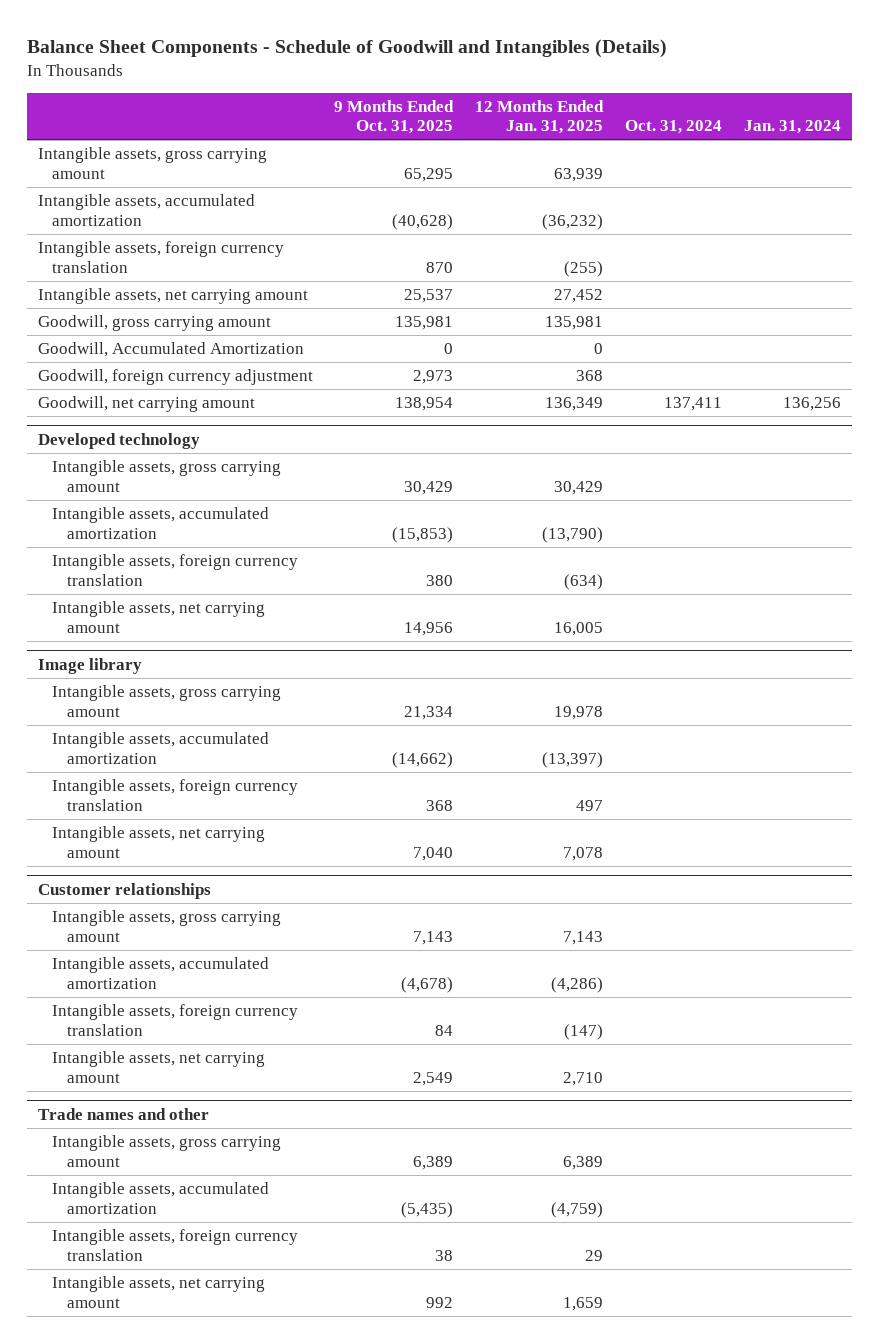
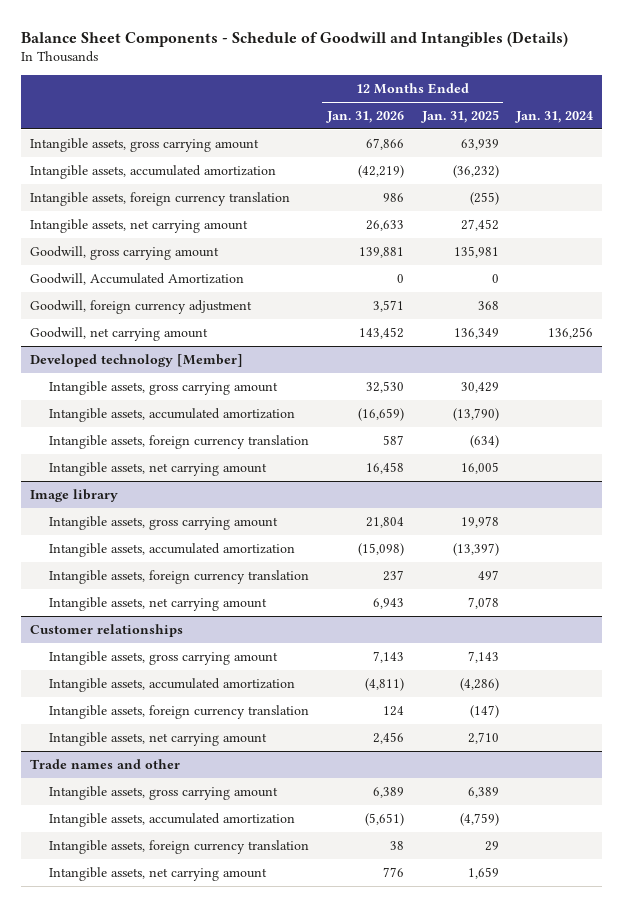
- | 9 Months Ended Oct. 31, 2025 | 12 Months Ended Jan. 31, 2025 | Oct. 31, 2024 | Jan. 31, 2024
+ | 12 Months Ended Jan. 31, 2026 | 12 Months Ended Jan. 31, 2025 | Jan. 31, 2024
- Developed technology
+ Developed technology [Member]

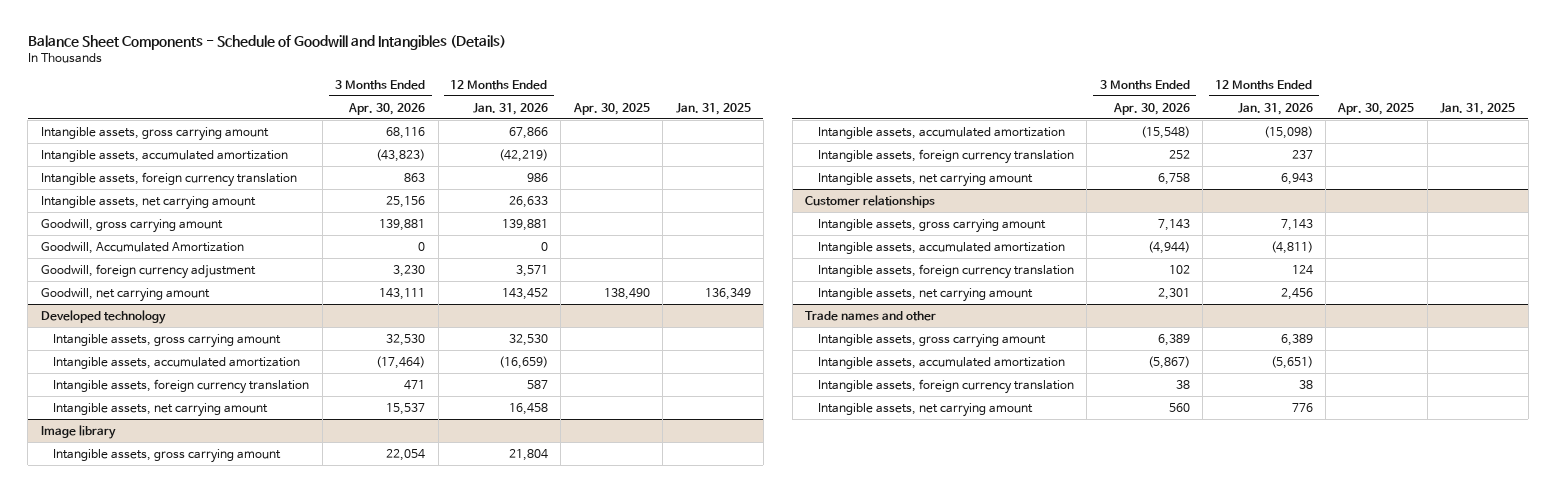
- | 12 Months Ended Jan. 31, 2026 | 12 Months Ended Jan. 31, 2025 | Jan. 31, 2024
+ | 3 Months Ended Apr. 30, 2026 | 12 Months Ended Jan. 31, 2026 | Apr. 30, 2025 | Jan. 31, 2025
- Developed technology [Member]
+ Developed technology

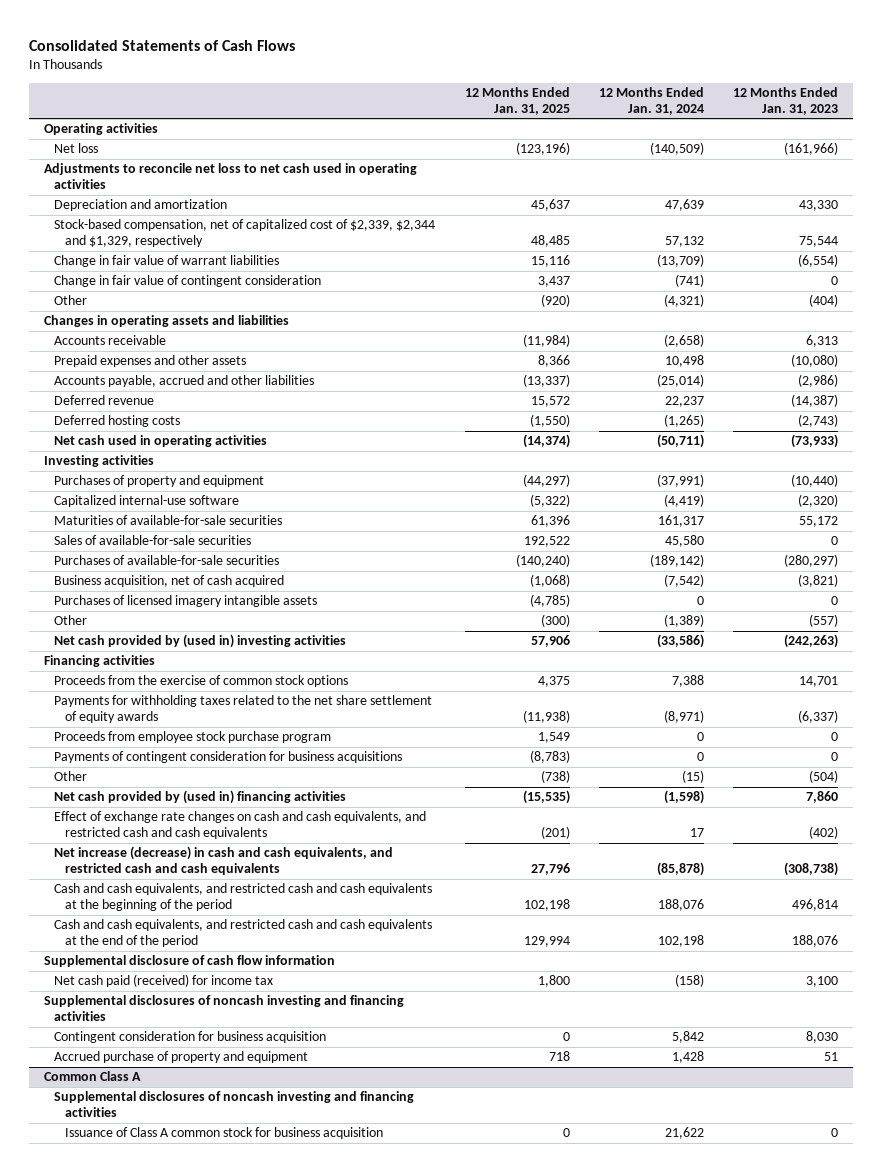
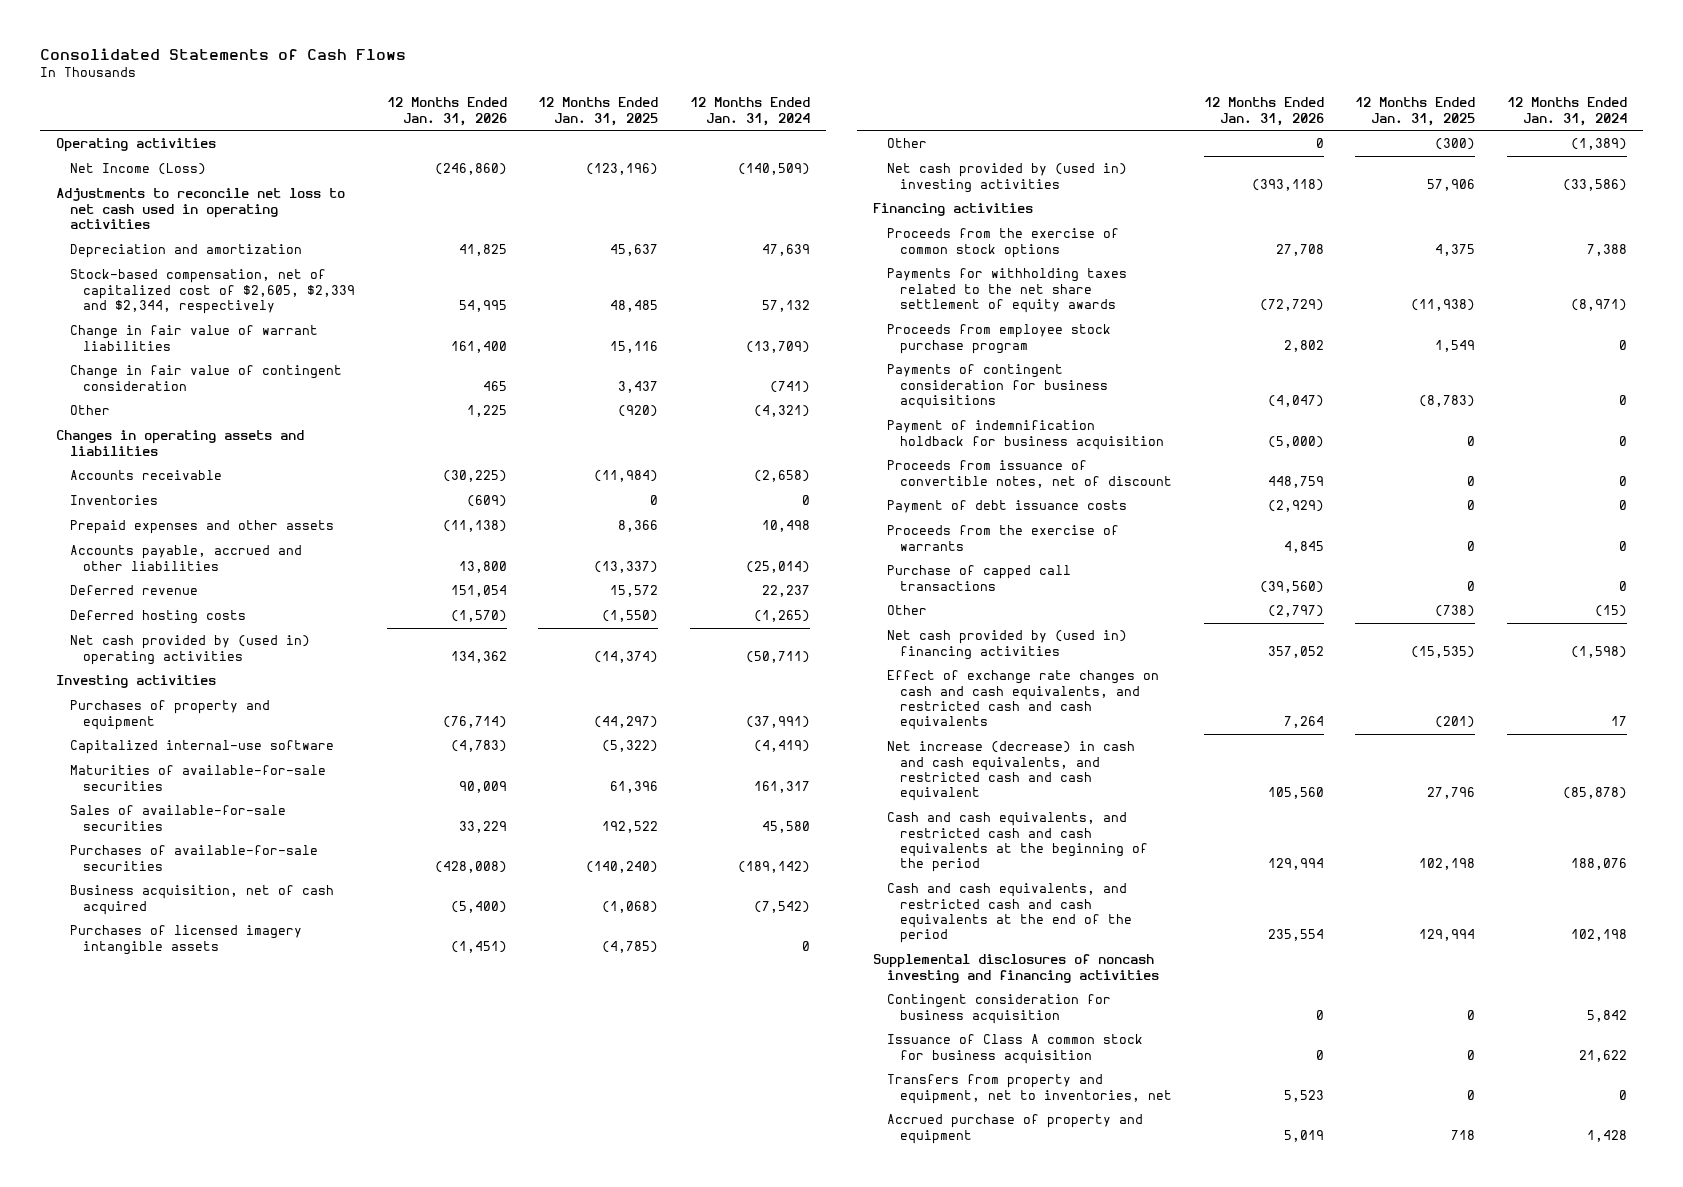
- | 12 Months Ended Jan. 31, 2025 | 12 Months Ended Jan. 31, 2024 | 12 Months Ended Jan. 31, 2023
+ | 12 Months Ended Jan. 31, 2026 | 12 Months Ended Jan. 31, 2025 | 12 Months Ended Jan. 31, 2024
- Net loss | (123,196) | (140,509) | (161,966)
+ Net Income (Loss) | (246,860) | (123,196) | (140,509)
- Stock-based compensation, net of capitalized cost of $2,339, $2,344 and $1,329, respectively | 48,485 | 57,132 | 75,544
+ Stock-based compensation, net of capitalized cost of $2,605, $2,339 and $2,344, respectively | 54,995 | 48,485 | 57,132
+ Inventories | (609) | 0 | 0
- Net cash used in operating activities | (14,374) | (50,711) | (73,933)
+ Net cash provided by (used in) operating activities | 134,362 | (14,374) | (50,711)
+ Payment of indemnification holdback for business acquisition | (5,000) | 0 | 0
+ Proceeds from issuance of convertible notes, net of discount | 448,759 | 0 | 0
+ Payment of debt issuance costs | (2,929) | 0 | 0
+ Proceeds from the exercise of warrants | 4,845 | 0 | 0
+ Purchase of capped call transactions | (39,560) | 0 | 0
- Net increase (decrease) in cash and cash equivalents, and restricted cash and cash equivalents | 27,796 | (85,878) | (308,738)
+ Net increase (decrease) in cash and cash equivalents, and restricted cash and cash equivalent | 105,560 | 27,796 | (85,878)
- Supplemental disclosure of cash flow information
- Net cash paid (received) for income tax | 1,800 | (158) | 3,100
- Common Class A
- Supplemental disclosures of noncash investing and financing activities
+ Transfers from property and equipment, net to inventories, net | 5,523 | 0 | 0
moved down: Accrued purchase of property and equipment | 5,019 | 718 | 1,428

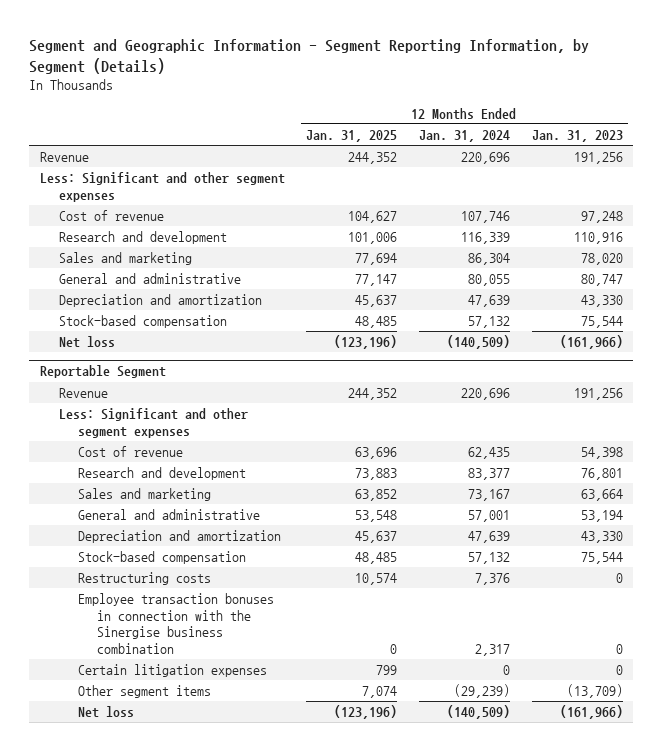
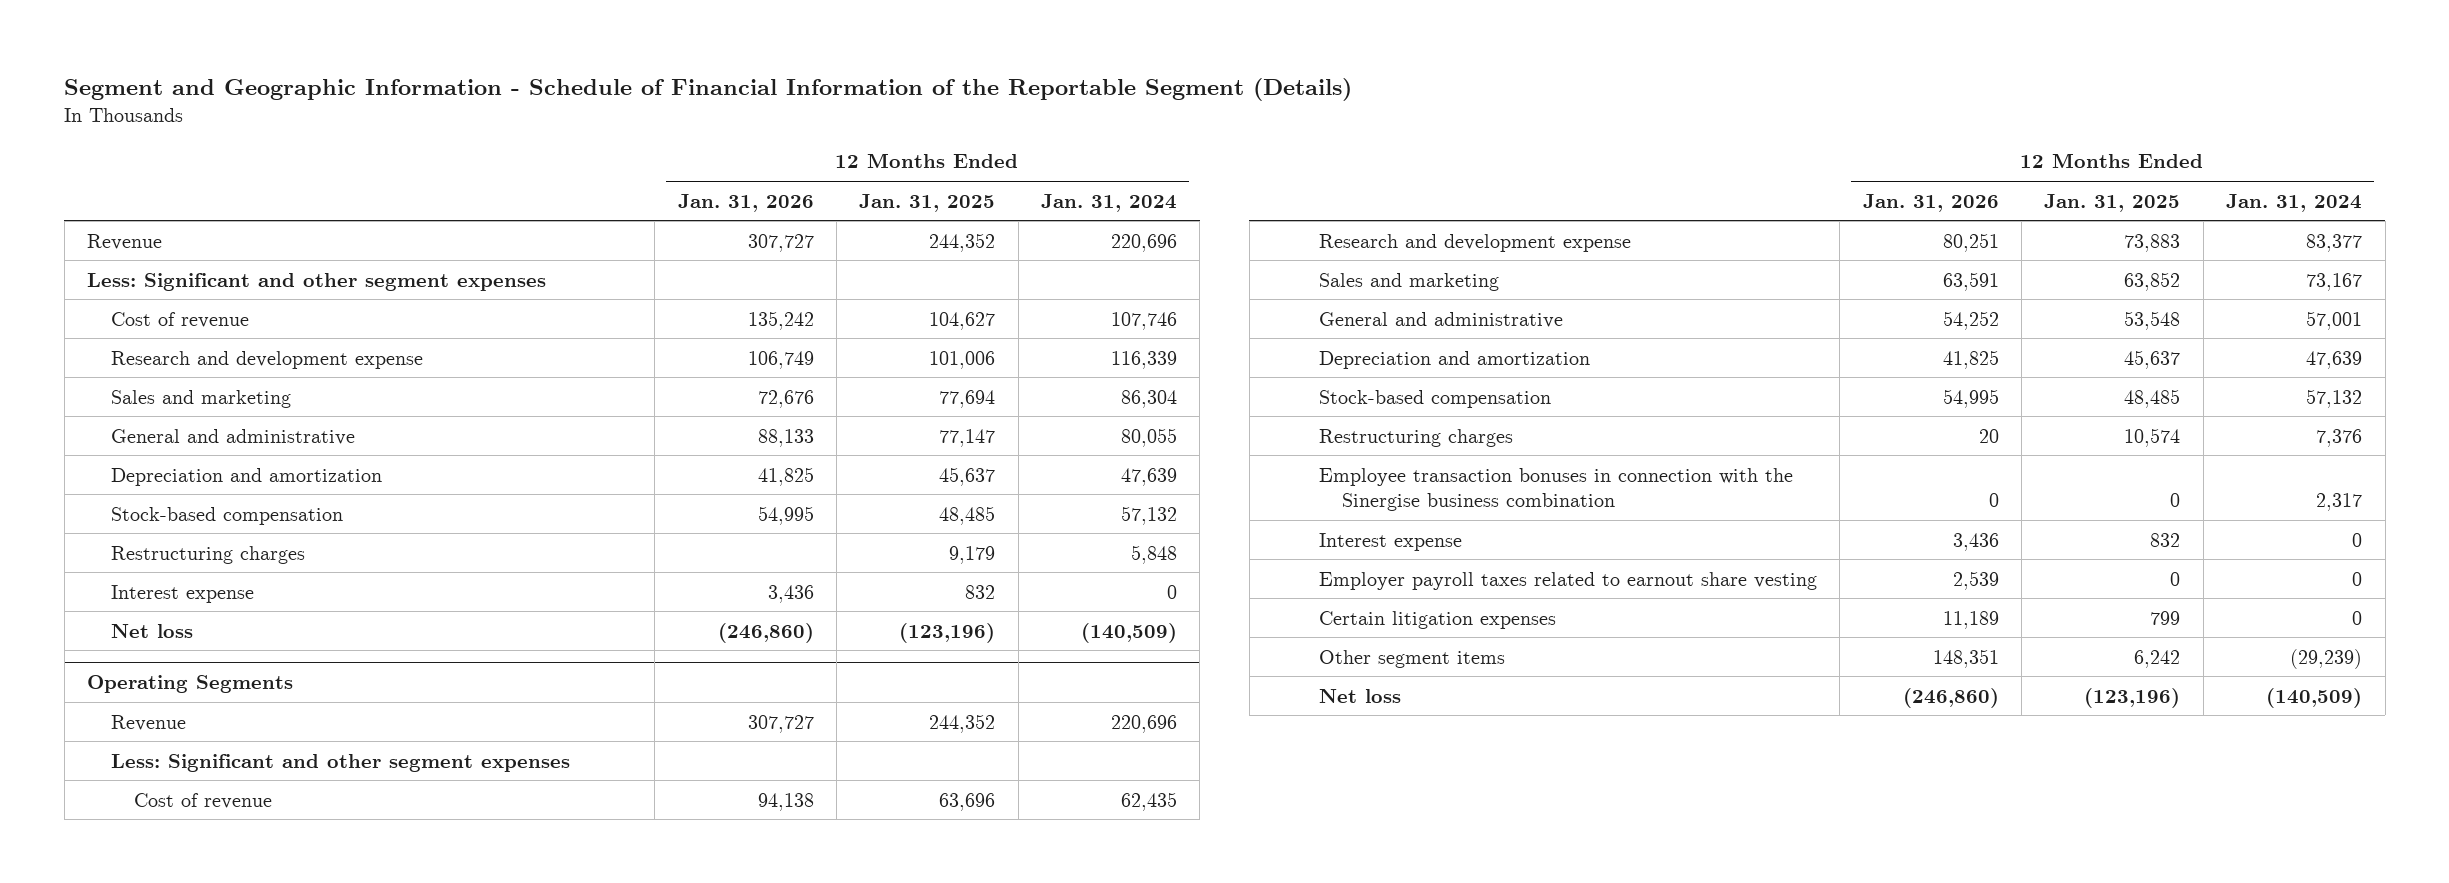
- Segment and Geographic Information - Segment Reporting Information, by Segment (Details)
+ Segment and Geographic Information - Schedule of Financial Information of the Reportable Segment (Details)
- | 12 Months Ended Jan. 31, 2025 | 12 Months Ended Jan. 31, 2024 | 12 Months Ended Jan. 31, 2023
+ | 12 Months Ended Jan. 31, 2026 | 12 Months Ended Jan. 31, 2025 | 12 Months Ended Jan. 31, 2024
- Research and development | 101,006 | 116,339 | 110,916
+ Research and development expense | 106,749 | 101,006 | 116,339
+ Restructuring charges | | 9,179 | 5,848
+ Interest expense | 3,436 | 832 | 0
- Reportable Segment
+ Operating Segments
- Research and development | 73,883 | 83,377 | 76,801
+ Research and development expense | 80,251 | 73,883 | 83,377
- Restructuring costs | 10,574 | 7,376 | 0
+ Restructuring charges | 20 | 10,574 | 7,376
+ Interest expense | 3,436 | 832 | 0
+ Employer payroll taxes related to earnout share vesting | 2,539 | 0 | 0
- Other segment items | 7,074 | (29,239) | (13,709)
+ Other segment items | 148,351 | 6,242 | (29,239)

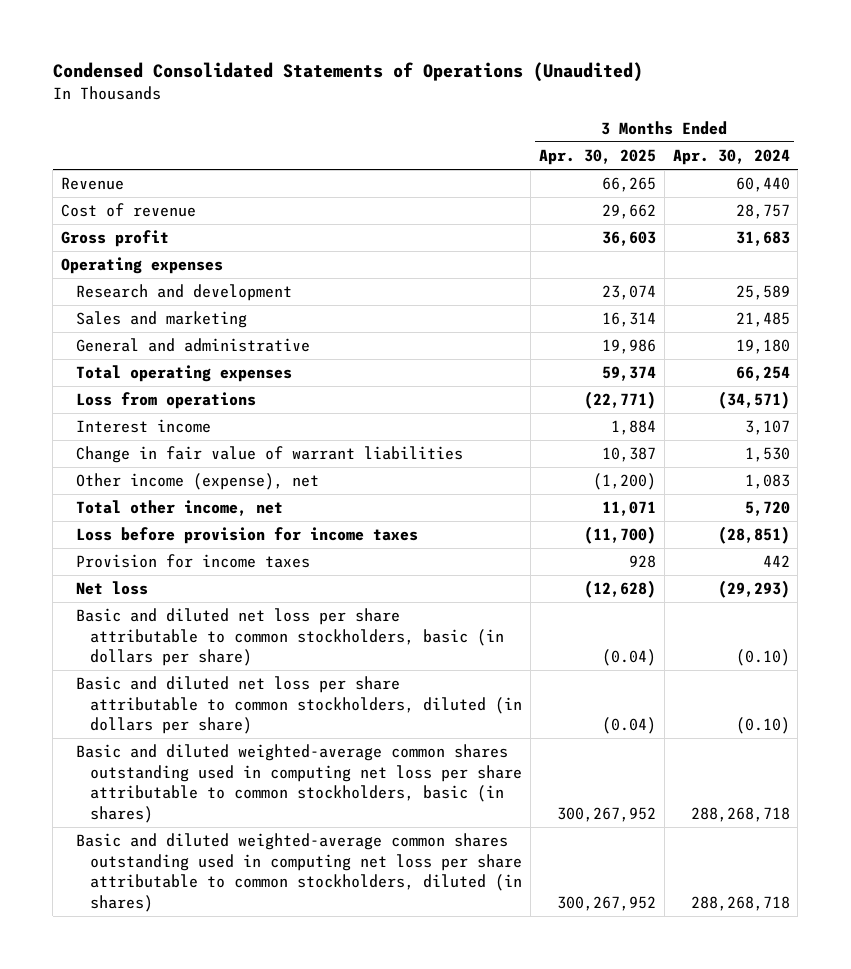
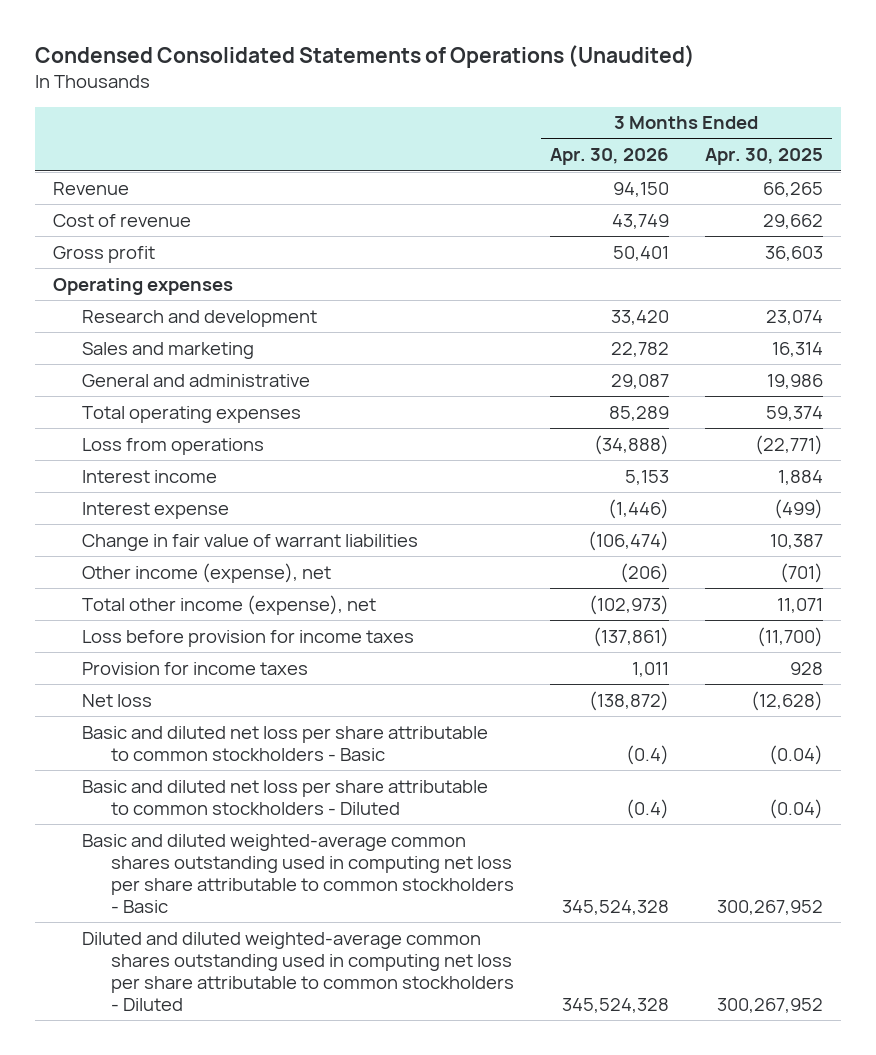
- | 3 Months Ended Apr. 30, 2025 | 3 Months Ended Apr. 30, 2024
+ | 3 Months Ended Apr. 30, 2026 | 3 Months Ended Apr. 30, 2025
+ Interest expense | (1,446) | (499)
- Other income (expense), net | (1,200) | 1,083
- Total other income, net | 11,071 | 5,720
+ Other income (expense), net | (206) | (701)
+ Total other income (expense), net | (102,973) | 11,071
- Basic and diluted net loss per share attributable to common stockholders, basic (in dollars per share) | (0.04) | (0.10)
- Basic and diluted net loss per share attributable to common stockholders, diluted (in dollars per share) | (0.04) | (0.10)
- Basic and diluted weighted-average common shares outstanding used in computing net loss per share attributable to common stockholders, basic (in shares) | 300,267,952 | 288,268,718
- Basic and diluted weighted-average common shares outstanding used in computing net loss per share attributable to common stockholders, diluted (in shares) | 300,267,952 | 288,268,718
+ Basic and diluted net loss per share attributable to common stockholders - Basic | (0.4) | (0.04)
+ Basic and diluted net loss per share attributable to common stockholders - Diluted | (0.4) | (0.04)
+ Basic and diluted weighted-average common shares outstanding used in computing net loss per share attributable to common stockholders - Basic | 345,524,328 | 300,267,952
+ Diluted and diluted weighted-average common shares outstanding used in computing net loss per share attributable to common stockholders - Diluted | 345,524,328 | 300,267,952

